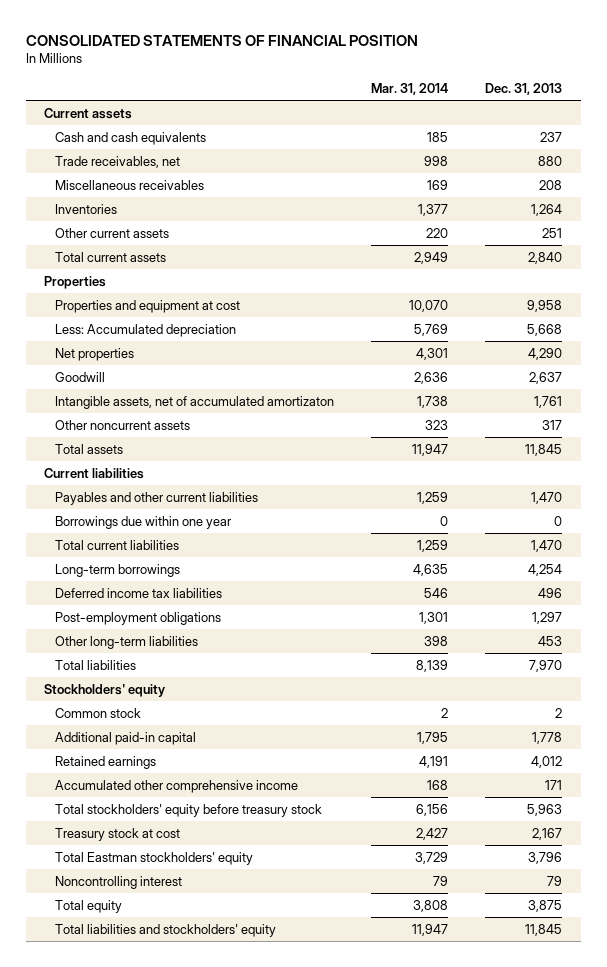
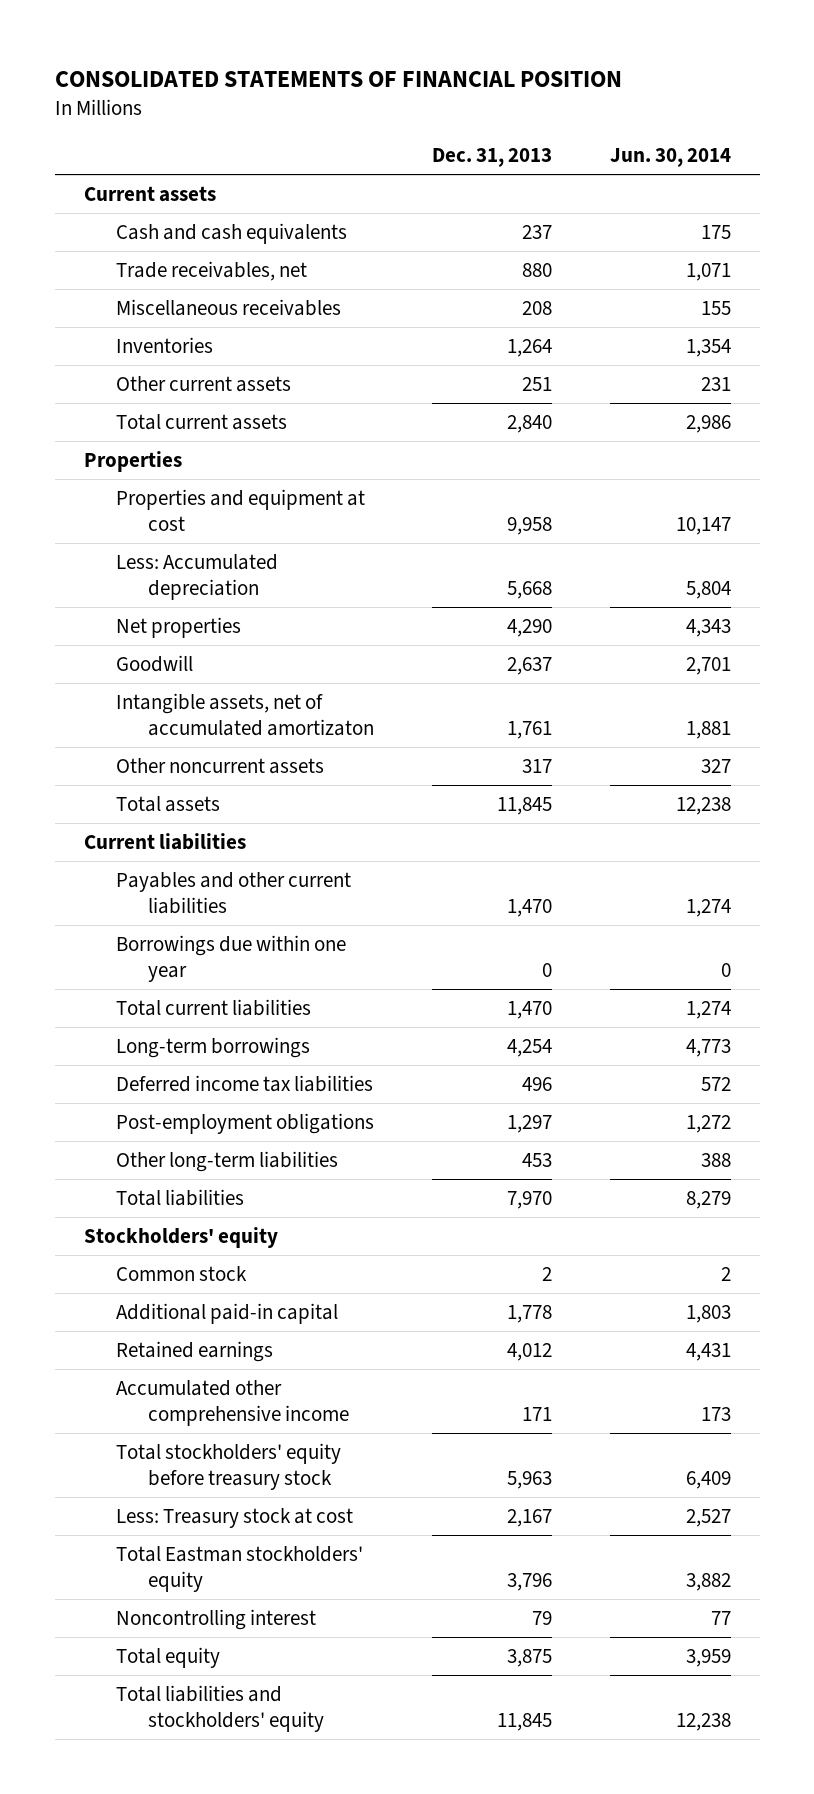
- | Mar. 31, 2014 | Dec. 31, 2013
+ | Dec. 31, 2013 | Jun. 30, 2014
- Treasury stock at cost | 2,427 | 2,167
+ Less: Treasury stock at cost | 2,167 | 2,527

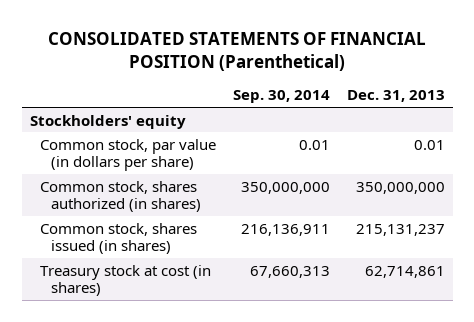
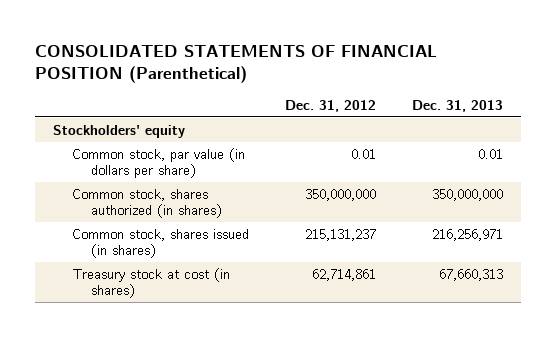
- | Sep. 30, 2014 | Dec. 31, 2013
+ | Dec. 31, 2012 | Dec. 31, 2013
- Common stock, shares issued (in shares) | 216,136,911 | 215,131,237
- Treasury stock at cost (in shares) | 67,660,313 | 62,714,861
+ Common stock, shares issued (in shares) | 215,131,237 | 216,256,971
+ Treasury stock at cost (in shares) | 62,714,861 | 67,660,313

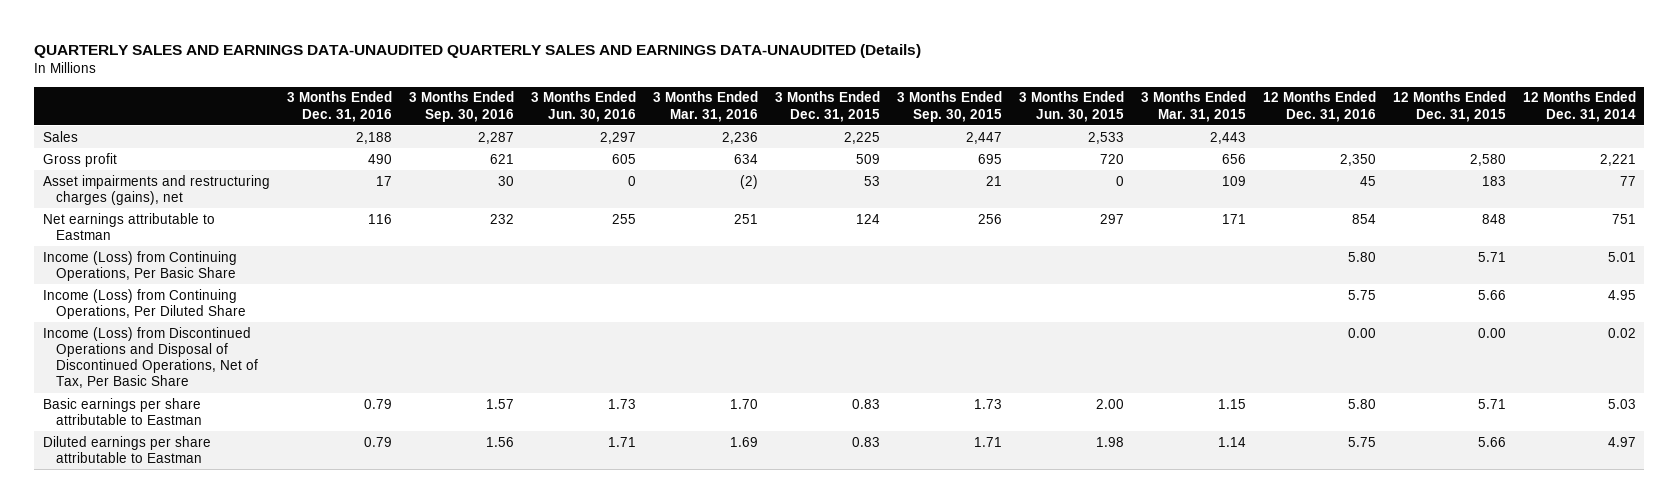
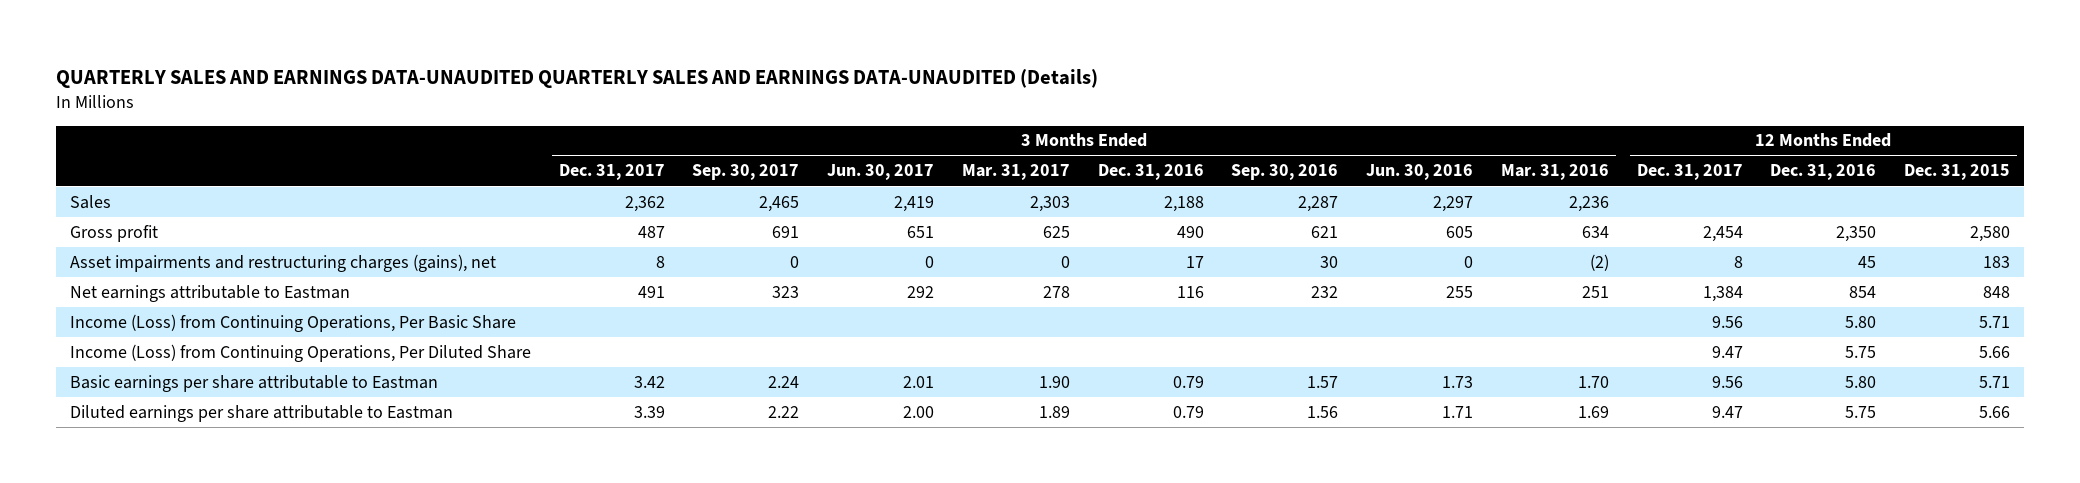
- | 3 Months Ended Dec. 31, 2016 | 3 Months Ended Sep. 30, 2016 | 3 Months Ended Jun. 30, 2016 | 3 Months Ended Mar. 31, 2016 | 3 Months Ended Dec. 31, 2015 | 3 Months Ended Sep. 30, 2015 | 3 Months Ended Jun. 30, 2015 | 3 Months Ended Mar. 31, 2015 | 12 Months Ended Dec. 31, 2016 | 12 Months Ended Dec. 31, 2015 | 12 Months Ended Dec. 31, 2014
+ | 3 Months Ended Dec. 31, 2017 | 3 Months Ended Sep. 30, 2017 | 3 Months Ended Jun. 30, 2017 | 3 Months Ended Mar. 31, 2017 | 3 Months Ended Dec. 31, 2016 | 3 Months Ended Sep. 30, 2016 | 3 Months Ended Jun. 30, 2016 | 3 Months Ended Mar. 31, 2016 | 12 Months Ended Dec. 31, 2017 | 12 Months Ended Dec. 31, 2016 | 12 Months Ended Dec. 31, 2015
- Income (Loss) from Discontinued Operations and Disposal of Discontinued Operations, Net of Tax, Per Basic Share | | | | | | | | | 0.00 | 0.00 | 0.02

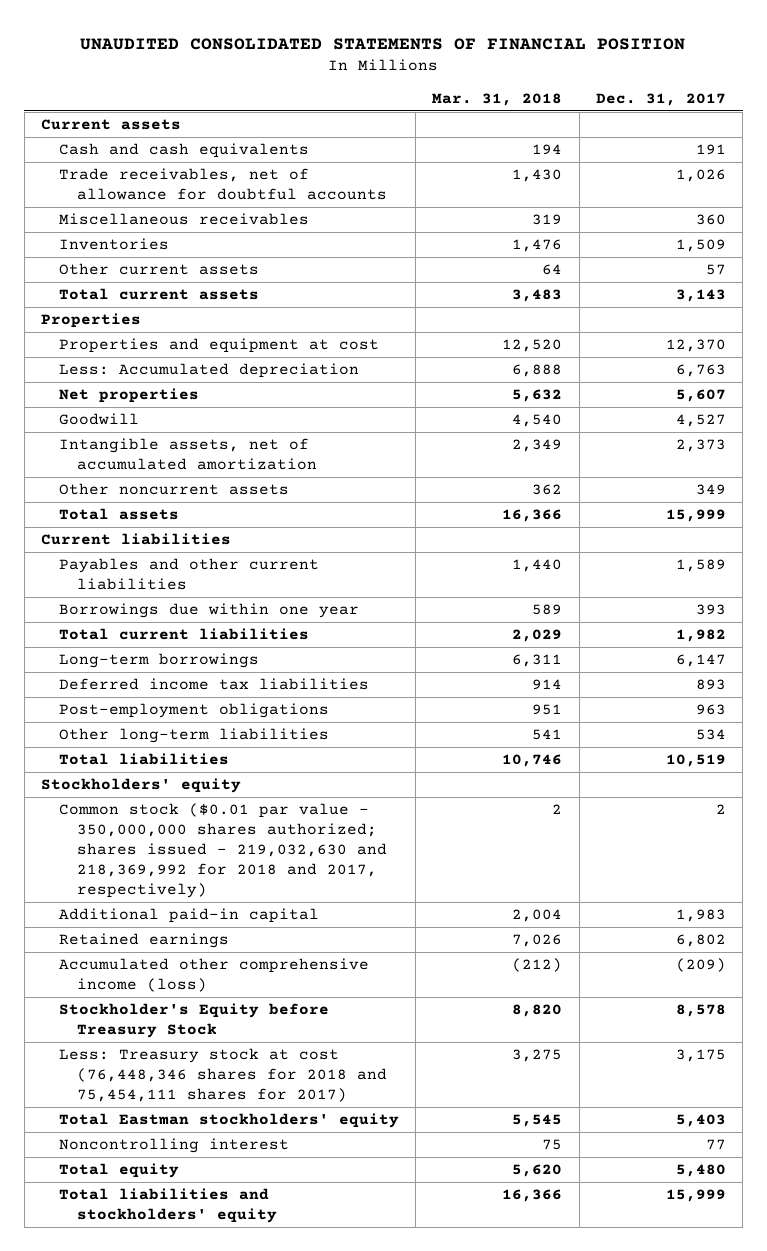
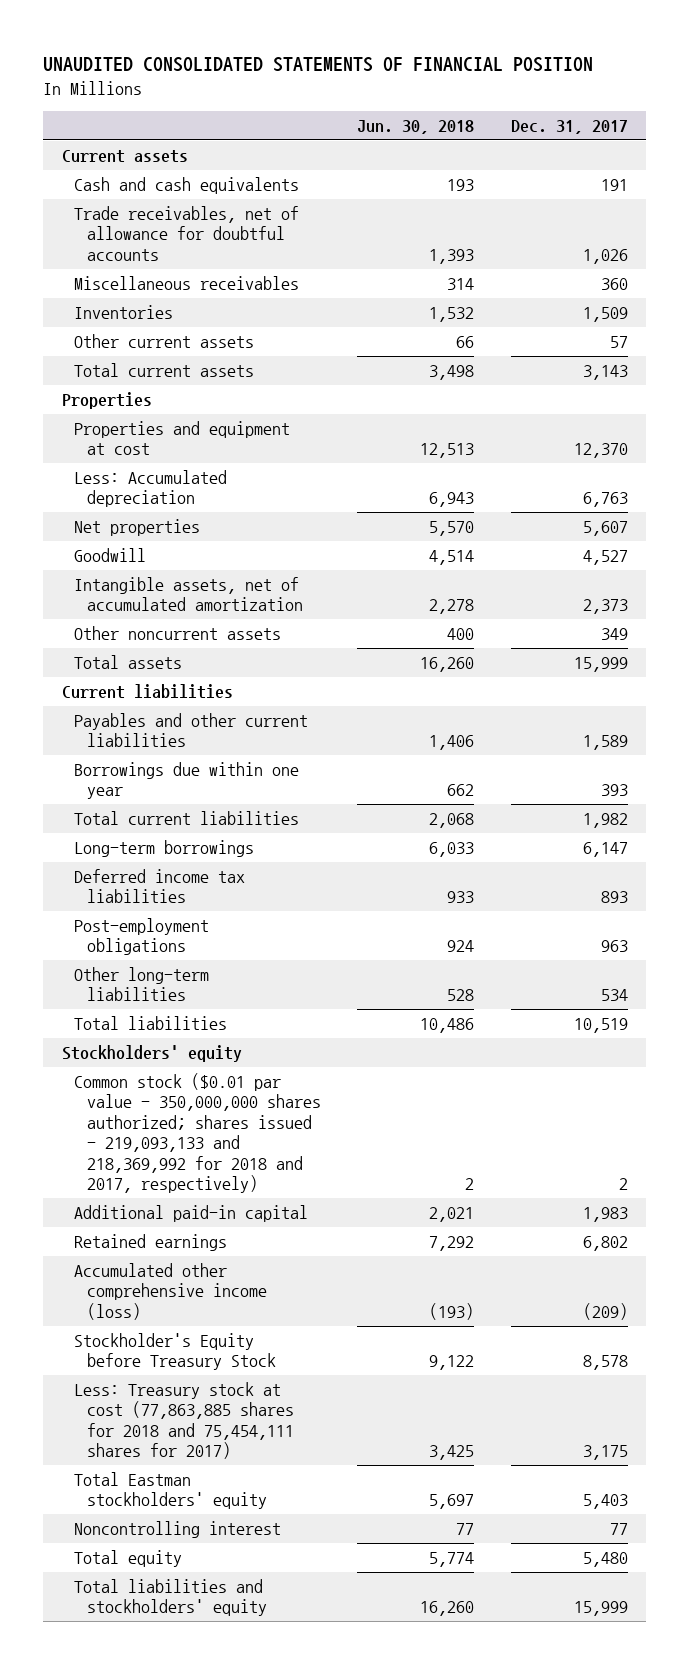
- | Mar. 31, 2018 | Dec. 31, 2017
+ | Jun. 30, 2018 | Dec. 31, 2017
- Common stock ($0.01 par value - 350,000,000 shares authorized; shares issued - 219,032,630 and 218,369,992 for 2018 and 2017, respectively) | 2 | 2
+ Common stock ($0.01 par value - 350,000,000 shares authorized; shares issued - 219,093,133 and 218,369,992 for 2018 and 2017, respectively) | 2 | 2
- Less: Treasury stock at cost (76,448,346 shares for 2018 and 75,454,111 shares for 2017) | 3,275 | 3,175
+ Less: Treasury stock at cost (77,863,885 shares for 2018 and 75,454,111 shares for 2017) | 3,425 | 3,175

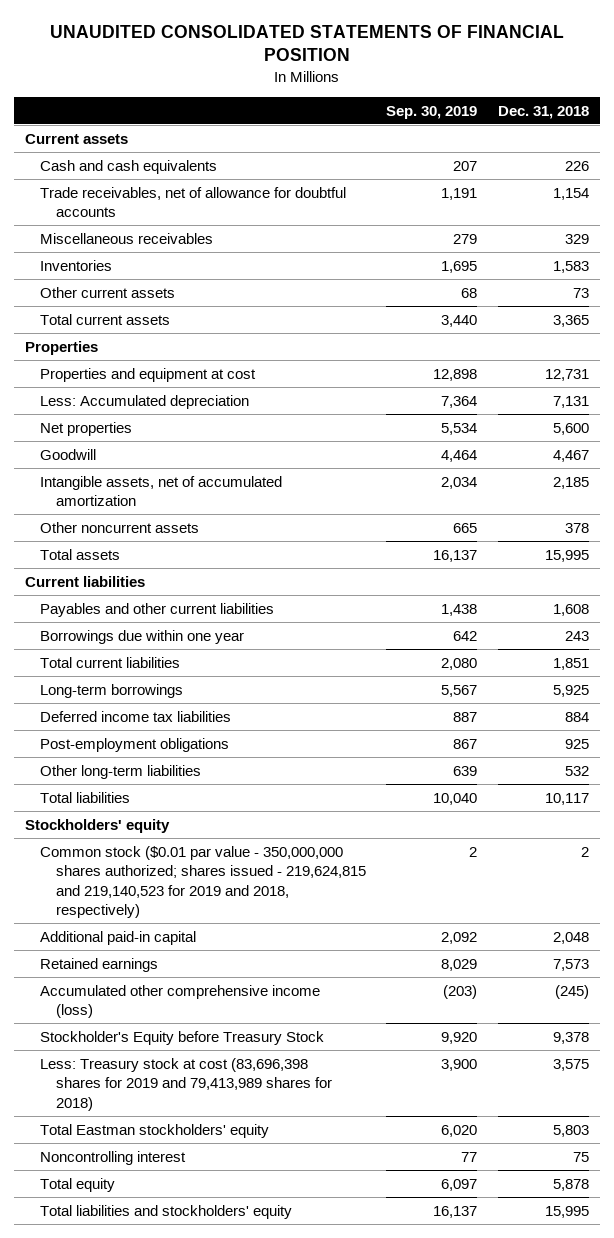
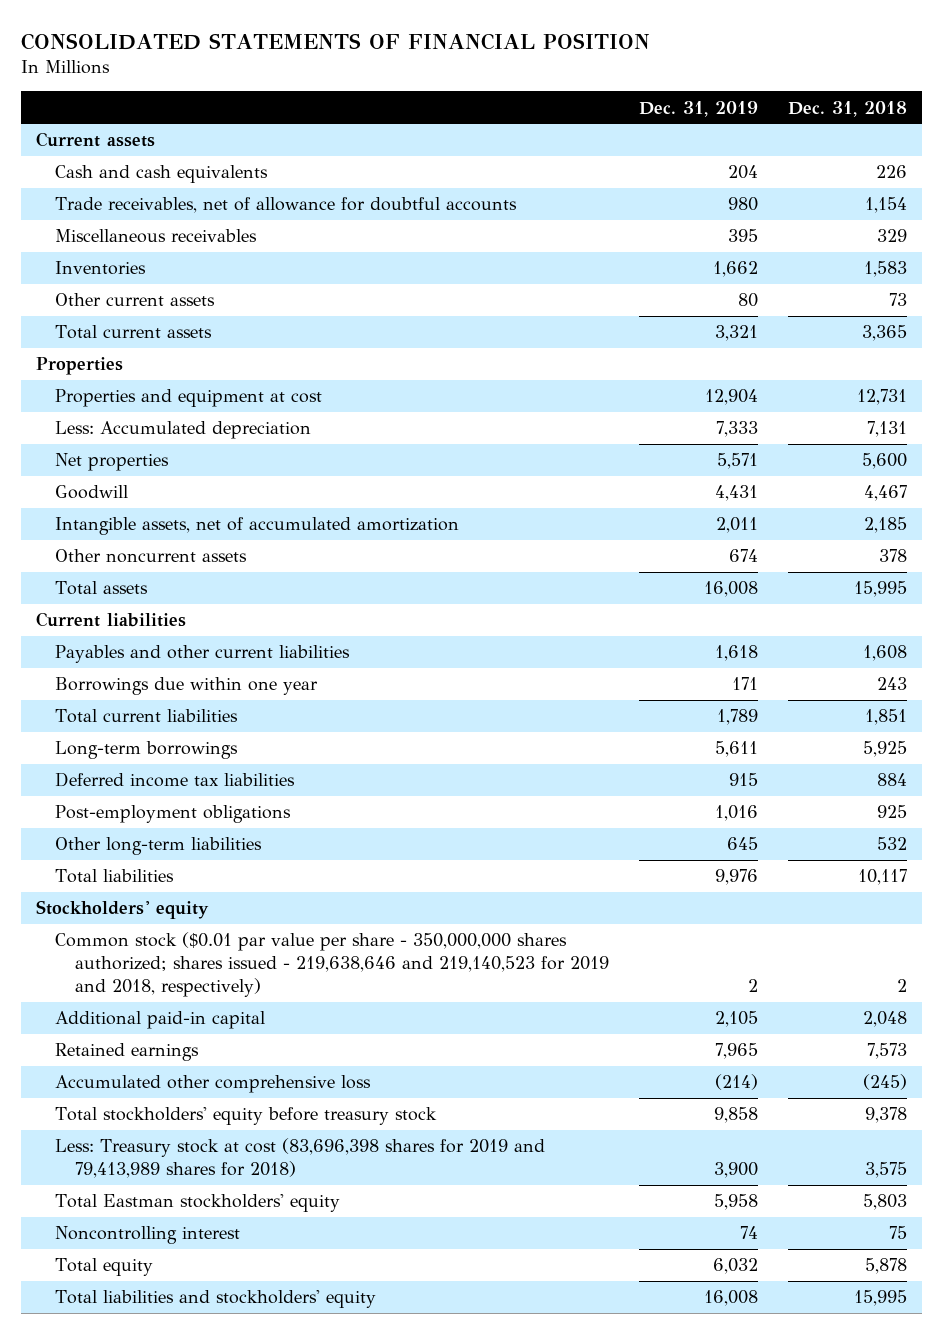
- UNAUDITED CONSOLIDATED STATEMENTS OF FINANCIAL POSITION
+ CONSOLIDATED STATEMENTS OF FINANCIAL POSITION
- | Sep. 30, 2019 | Dec. 31, 2018
+ | Dec. 31, 2019 | Dec. 31, 2018
- Common stock ($0.01 par value - 350,000,000 shares authorized; shares issued - 219,624,815 and 219,140,523 for 2019 and 2018, respectively) | 2 | 2
+ Common stock ($0.01 par value per share - 350,000,000 shares authorized; shares issued - 219,638,646 and 219,140,523 for 2019 and 2018, respectively) | 2 | 2
- Accumulated other comprehensive income (loss) | (203) | (245)
- Stockholder's Equity before Treasury Stock | 9,920 | 9,378
+ Accumulated other comprehensive loss | (214) | (245)
+ Total stockholders' equity before treasury stock | 9,858 | 9,378

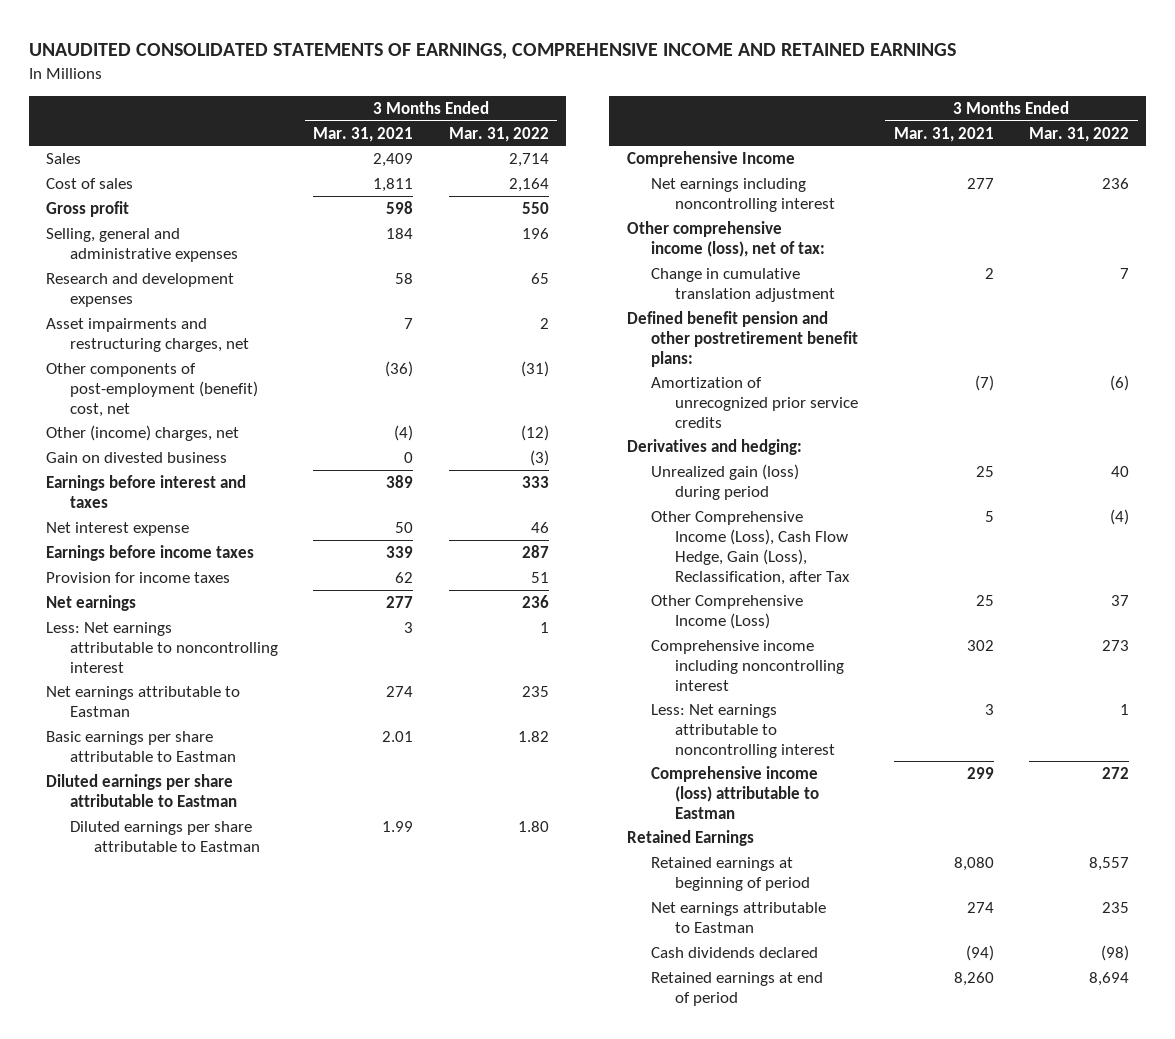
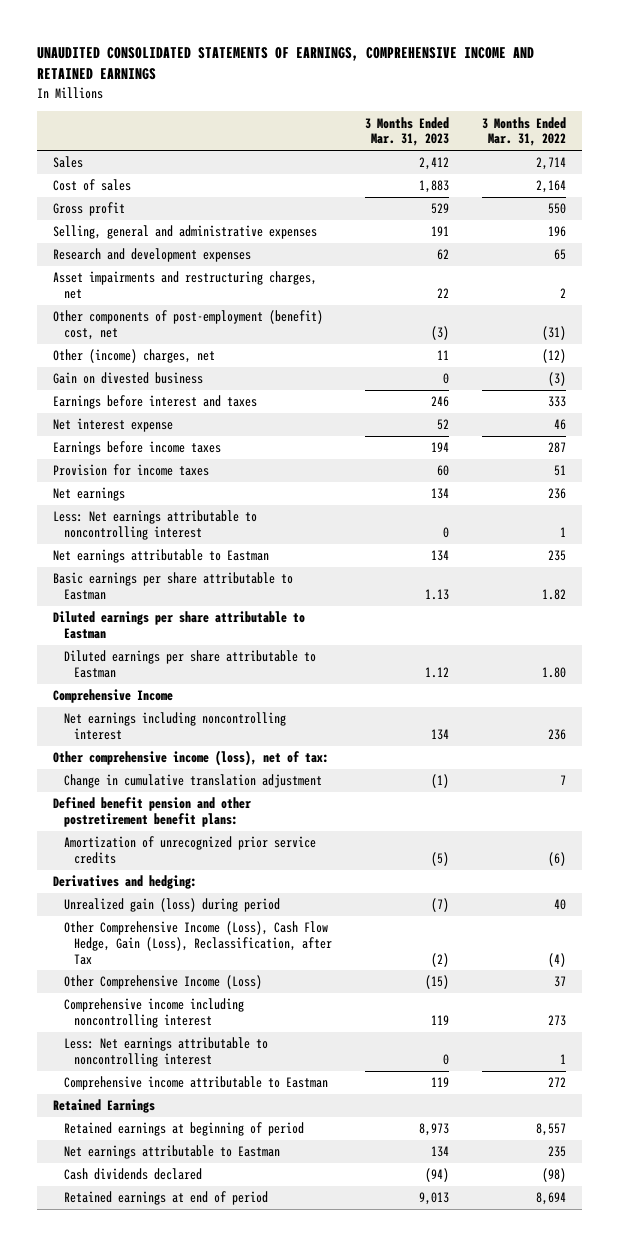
- | 3 Months Ended Mar. 31, 2021 | 3 Months Ended Mar. 31, 2022
+ | 3 Months Ended Mar. 31, 2023 | 3 Months Ended Mar. 31, 2022
- Comprehensive income (loss) attributable to Eastman | 299 | 272
+ Comprehensive income attributable to Eastman | 119 | 272

